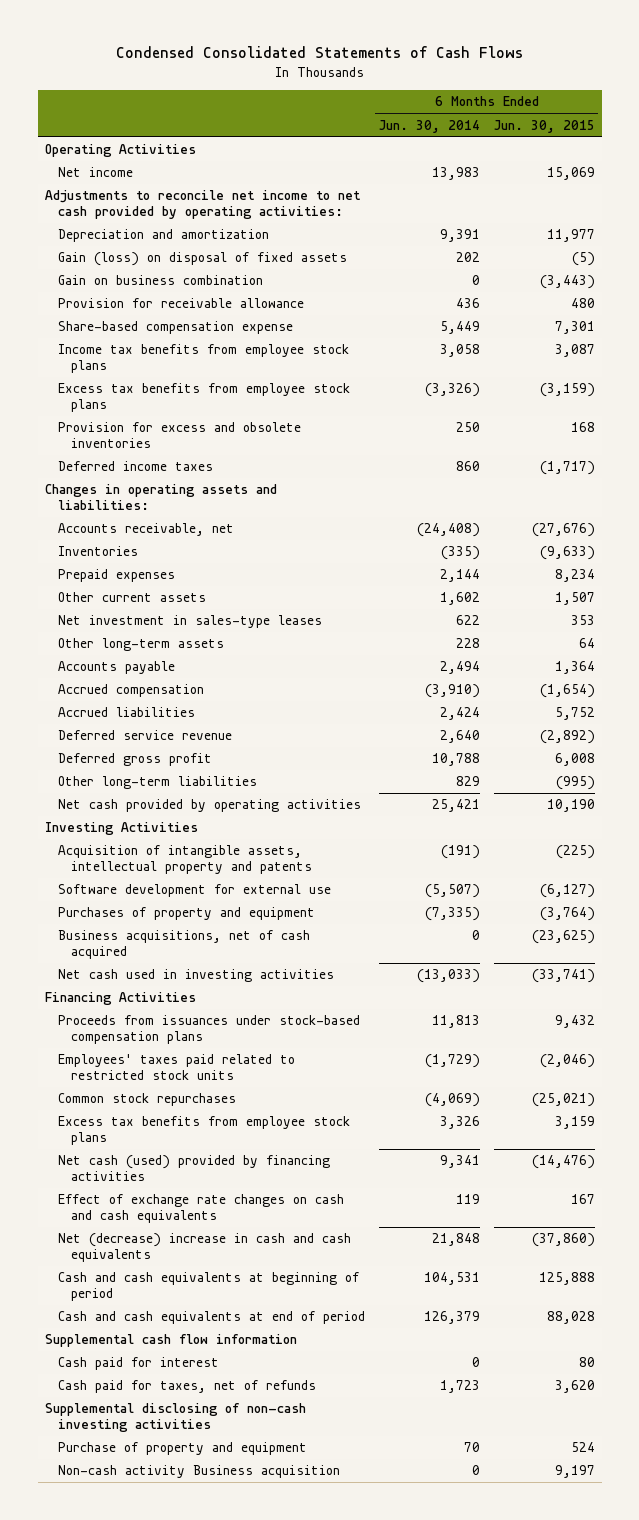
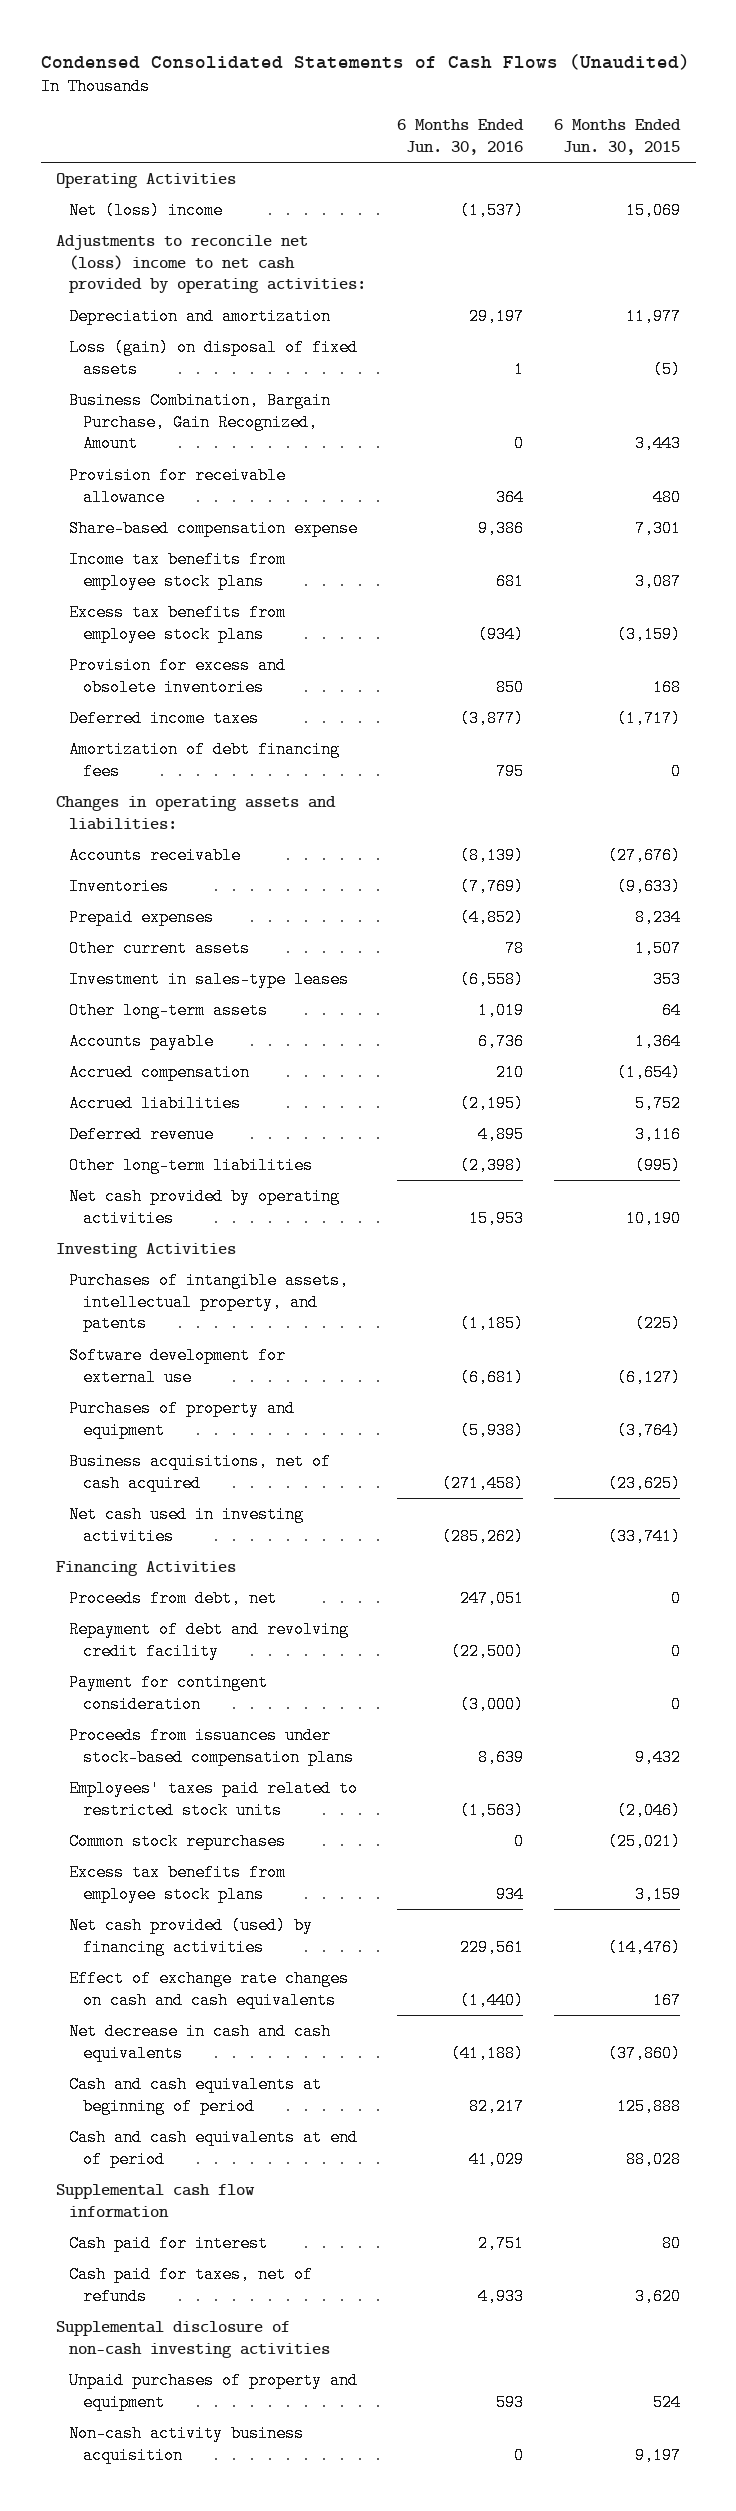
- Condensed Consolidated Statements of Cash Flows
+ Condensed Consolidated Statements of Cash Flows (Unaudited)
- | 6 Months Ended Jun. 30, 2014 | 6 Months Ended Jun. 30, 2015
+ | 6 Months Ended Jun. 30, 2016 | 6 Months Ended Jun. 30, 2015
- Net income | 13,983 | 15,069
- Adjustments to reconcile net income to net cash provided by operating activities:
+ Net (loss) income | (1,537) | 15,069
+ Adjustments to reconcile net (loss) income to net cash provided by operating activities:
- Gain (loss) on disposal of fixed assets | 202 | (5)
- Gain on business combination | 0 | (3,443)
+ Loss (gain) on disposal of fixed assets | 1 | (5)
+ Business Combination, Bargain Purchase, Gain Recognized, Amount | 0 | 3,443
+ Amortization of debt financing fees | 795 | 0
- Accounts receivable, net | (24,408) | (27,676)
+ Accounts receivable | (8,139) | (27,676)
- Net investment in sales-type leases | 622 | 353
+ Investment in sales-type leases | (6,558) | 353
- Deferred service revenue | 2,640 | (2,892)
- Deferred gross profit | 10,788 | 6,008
+ Deferred revenue | 4,895 | 3,116
- Acquisition of intangible assets, intellectual property and patents | (191) | (225)
+ Purchases of intangible assets, intellectual property, and patents | (1,185) | (225)
+ Proceeds from debt, net | 247,051 | 0
+ Repayment of debt and revolving credit facility | (22,500) | 0
+ Payment for contingent consideration | (3,000) | 0
- Net cash (used) provided by financing activities | 9,341 | (14,476)
+ Net cash provided (used) by financing activities | 229,561 | (14,476)
- Net (decrease) increase in cash and cash equivalents | 21,848 | (37,860)
+ Net decrease in cash and cash equivalents | (41,188) | (37,860)
- Supplemental disclosing of non-cash investing activities
- Purchase of property and equipment | 70 | 524
- Non-cash activity Business acquisition | 0 | 9,197
+ Supplemental disclosure of non-cash investing activities
+ Unpaid purchases of property and equipment | 593 | 524
+ Non-cash activity business acquisition | 0 | 9,197

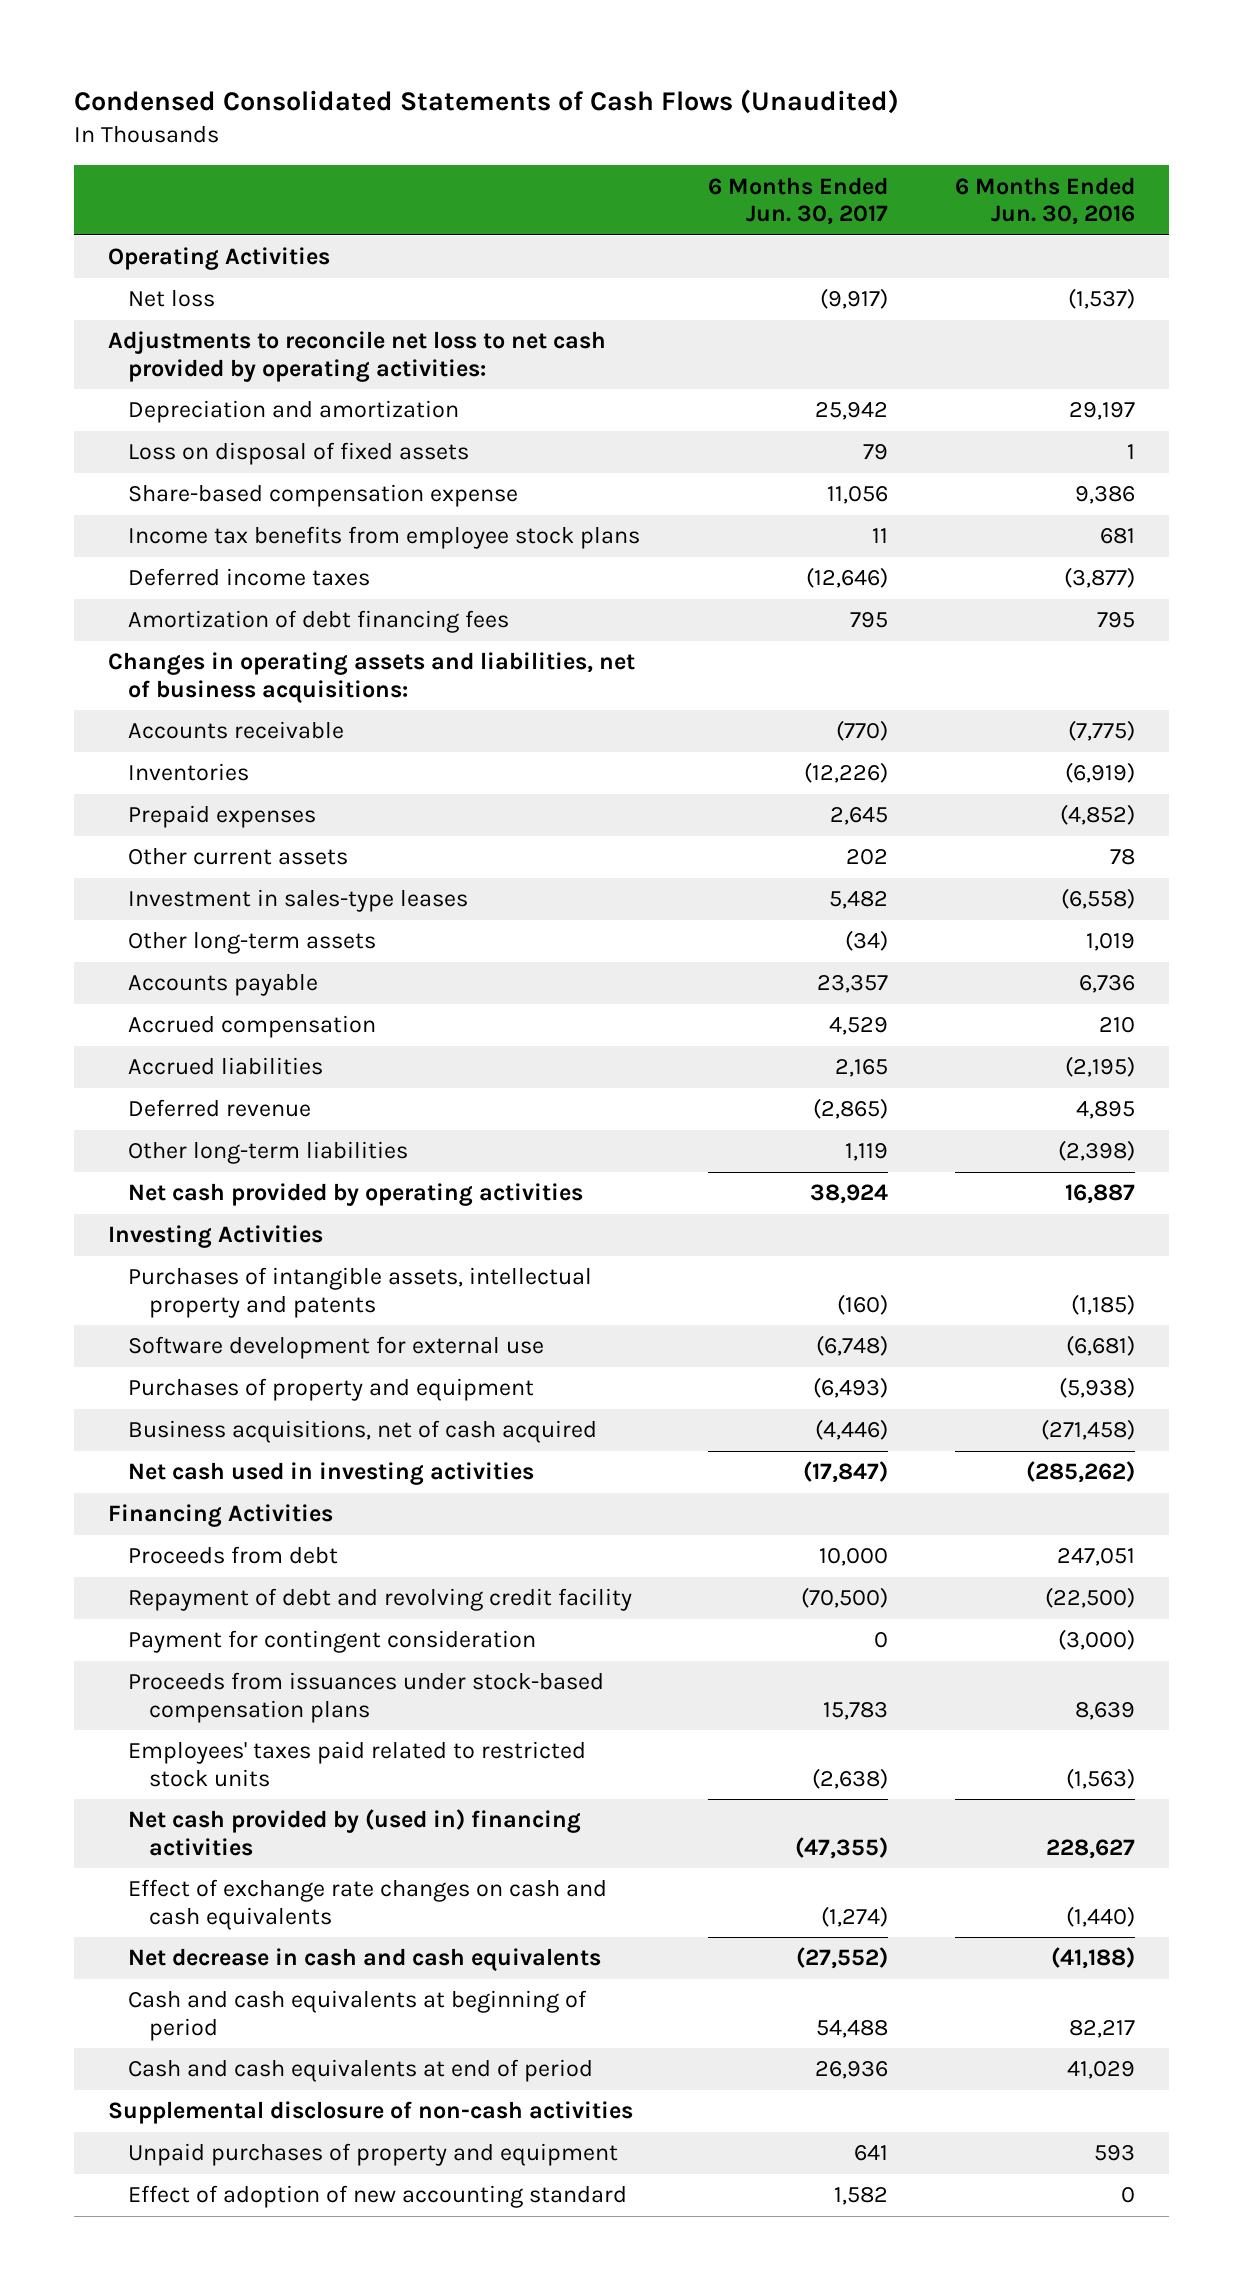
- | 6 Months Ended Jun. 30, 2016 | 6 Months Ended Jun. 30, 2015
+ | 6 Months Ended Jun. 30, 2017 | 6 Months Ended Jun. 30, 2016
- Net (loss) income | (1,537) | 15,069
- Adjustments to reconcile net (loss) income to net cash provided by operating activities:
+ Net loss | (9,917) | (1,537)
+ Adjustments to reconcile net loss to net cash provided by operating activities:
- Loss (gain) on disposal of fixed assets | 1 | (5)
- Business Combination, Bargain Purchase, Gain Recognized, Amount | 0 | 3,443
- Provision for receivable allowance | 364 | 480
+ Loss on disposal of fixed assets | 79 | 1
- Excess tax benefits from employee stock plans | (934) | (3,159)
- Provision for excess and obsolete inventories | 850 | 168
- Changes in operating assets and liabilities:
- Accounts receivable | (8,139) | (27,676)
- Inventories | (7,769) | (9,633)
+ Changes in operating assets and liabilities, net of business acquisitions:
+ Accounts receivable | (770) | (7,775)
+ Inventories | (12,226) | (6,919)
- Net cash provided by operating activities | 15,953 | 10,190
+ Net cash provided by operating activities | 38,924 | 16,887
- Purchases of intangible assets, intellectual property, and patents | (1,185) | (225)
+ Purchases of intangible assets, intellectual property and patents | (160) | (1,185)
- Proceeds from debt, net | 247,051 | 0
+ Proceeds from debt | 10,000 | 247,051
- Common stock repurchases | 0 | (25,021)
- Excess tax benefits from employee stock plans | 934 | 3,159
- Net cash provided (used) by financing activities | 229,561 | (14,476)
+ Net cash provided by (used in) financing activities | (47,355) | 228,627
- Supplemental cash flow information
- Cash paid for interest | 2,751 | 80
- Cash paid for taxes, net of refunds | 4,933 | 3,620
- Supplemental disclosure of non-cash investing activities
+ Supplemental disclosure of non-cash activities
- Non-cash activity business acquisition | 0 | 9,197
+ Effect of adoption of new accounting standard | 1,582 | 0

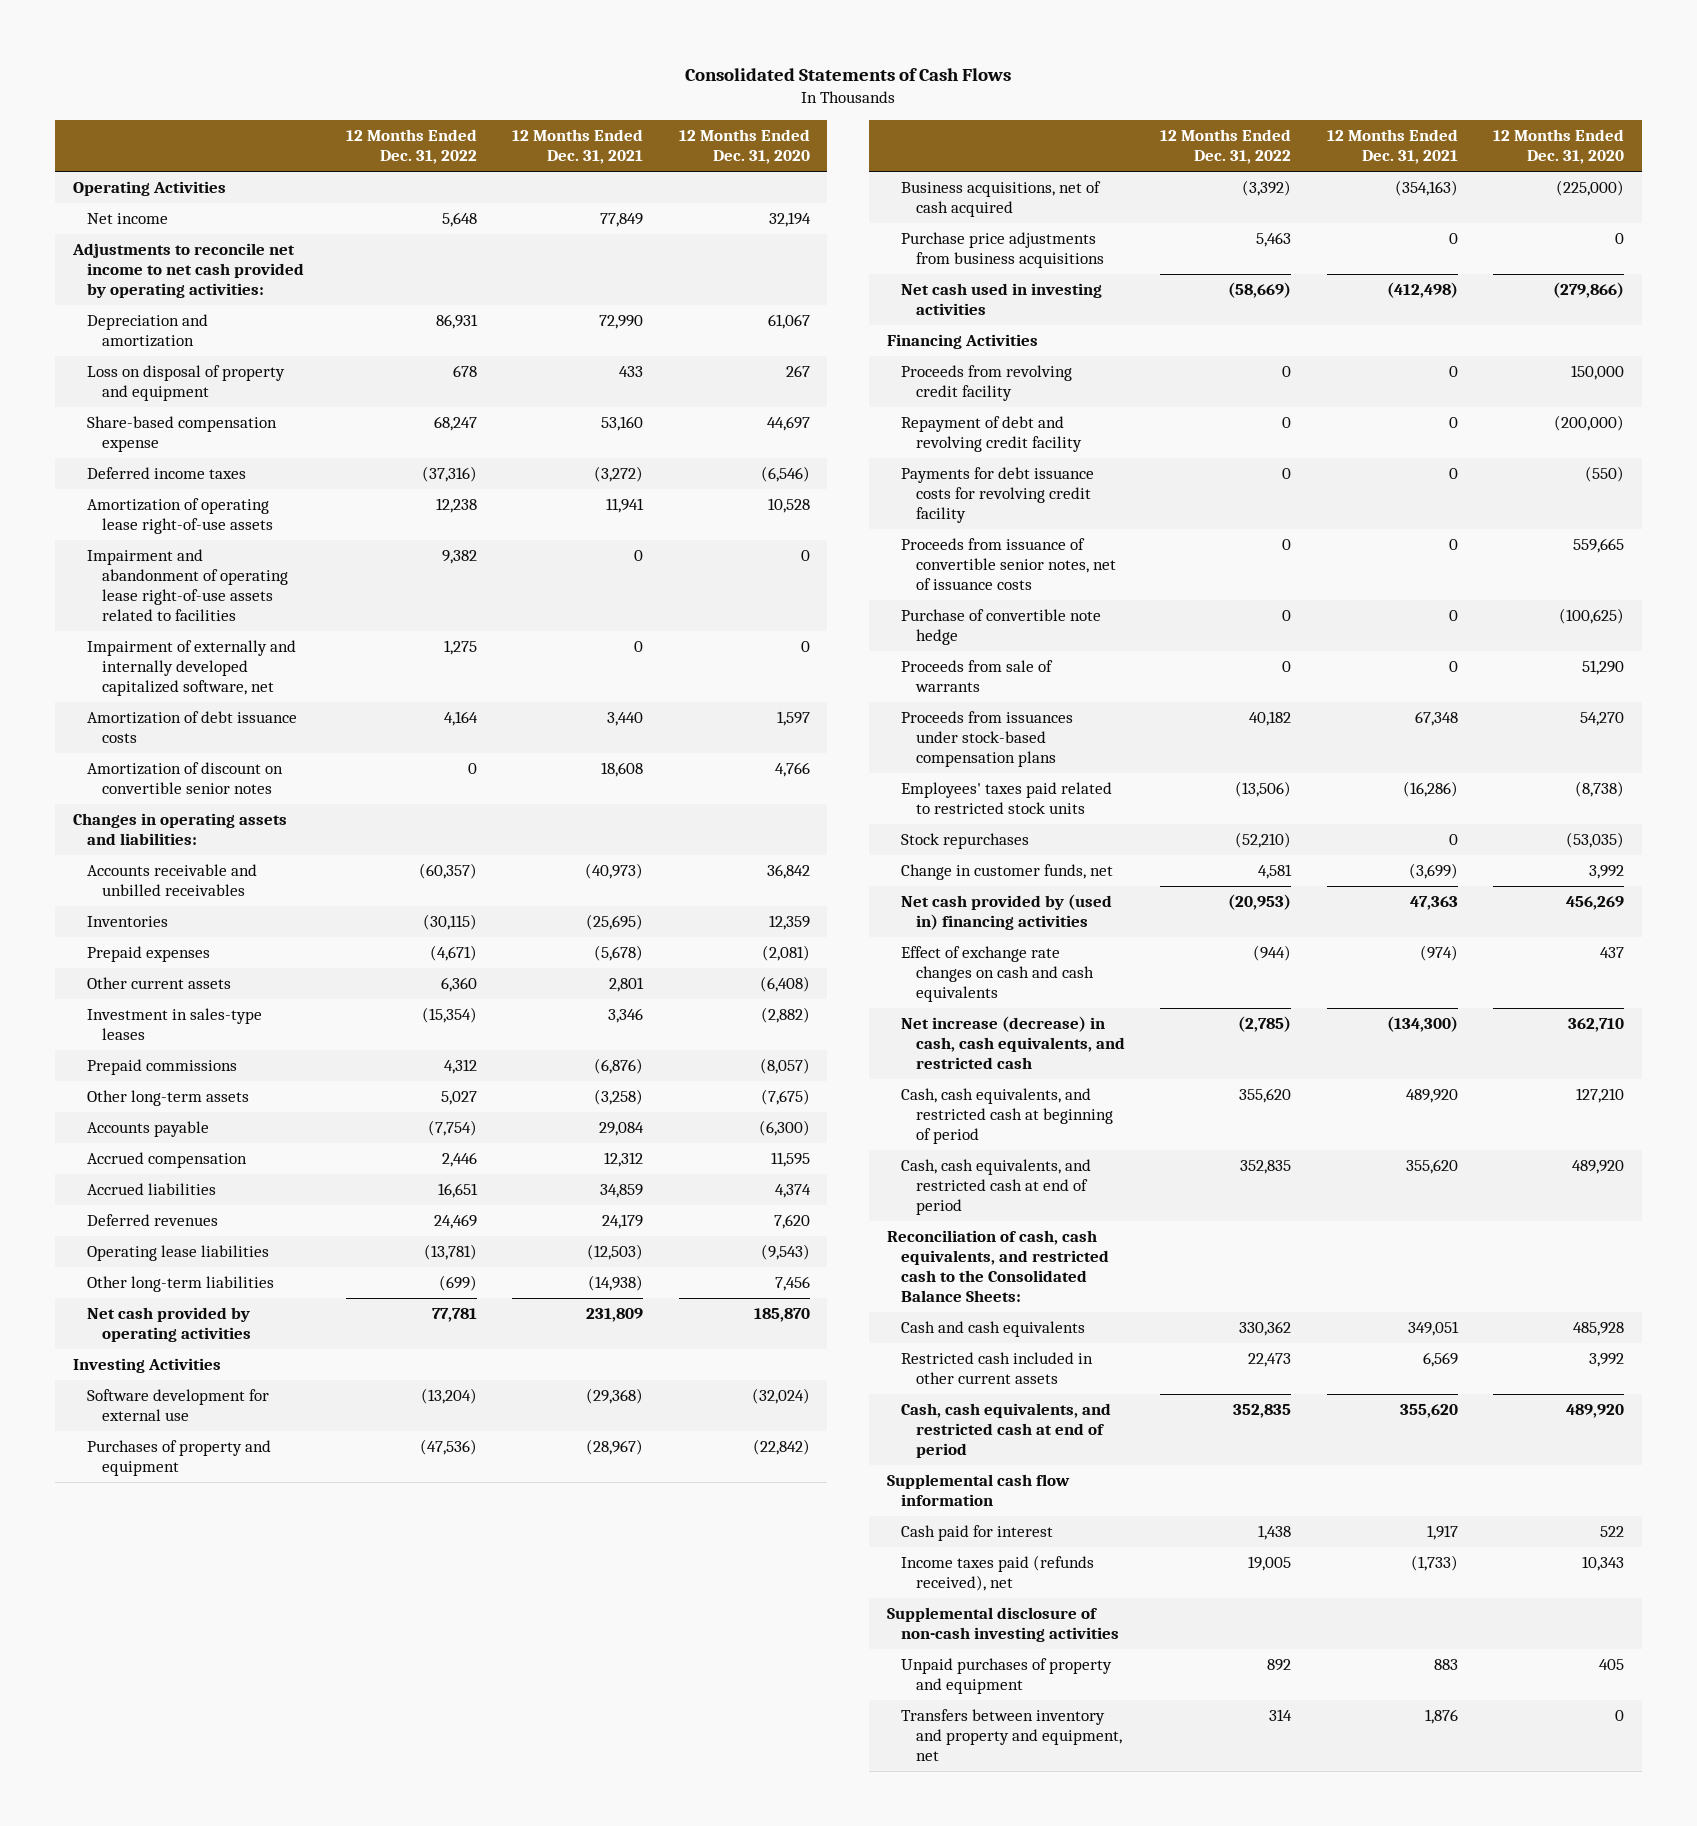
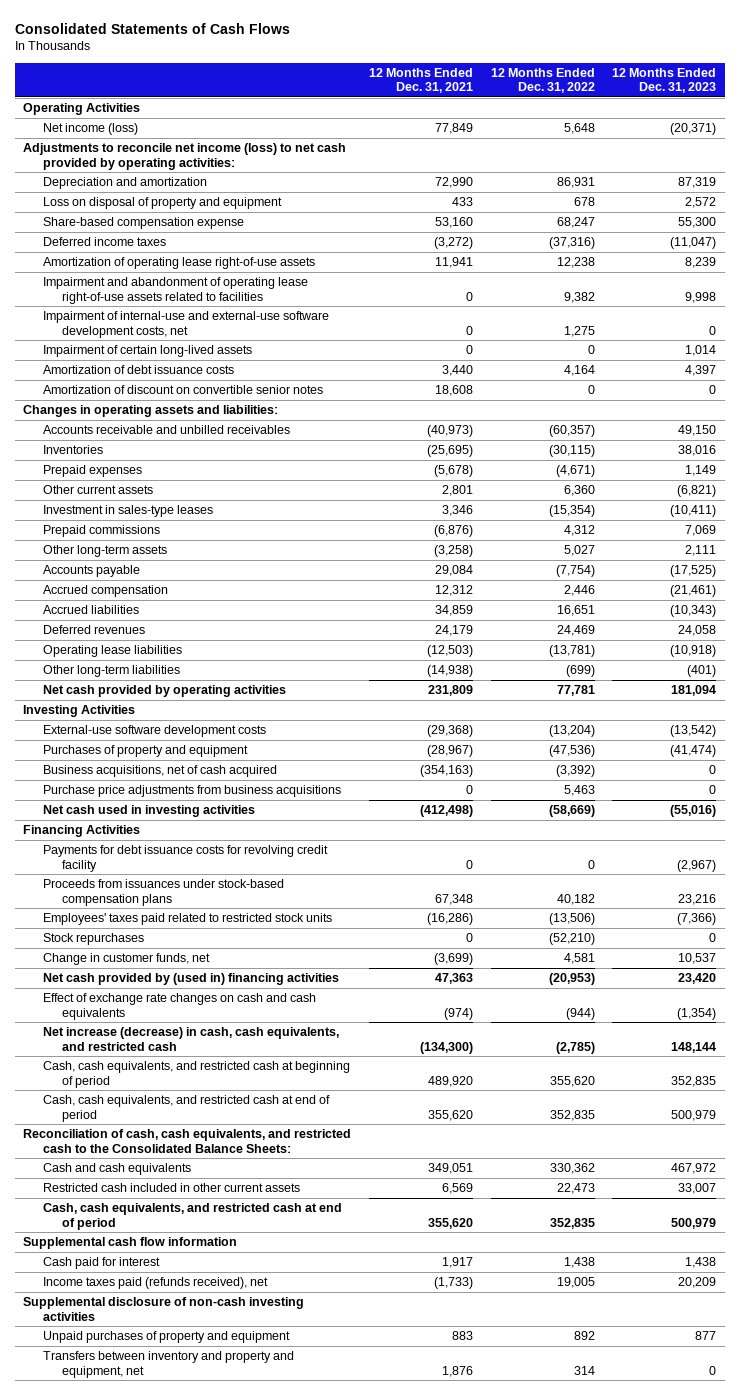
- | 12 Months Ended Dec. 31, 2022 | 12 Months Ended Dec. 31, 2021 | 12 Months Ended Dec. 31, 2020
+ | 12 Months Ended Dec. 31, 2021 | 12 Months Ended Dec. 31, 2022 | 12 Months Ended Dec. 31, 2023
- Net income | 5,648 | 77,849 | 32,194
- Adjustments to reconcile net income to net cash provided by operating activities:
+ Net income (loss) | 77,849 | 5,648 | (20,371)
+ Adjustments to reconcile net income (loss) to net cash provided by operating activities:
- Impairment of externally and internally developed capitalized software, net | 1,275 | 0 | 0
+ Impairment of internal-use and external-use software development costs, net | 0 | 1,275 | 0
+ Impairment of certain long-lived assets | 0 | 0 | 1,014
- Software development for external use | (13,204) | (29,368) | (32,024)
+ External-use software development costs | (29,368) | (13,204) | (13,542)
- Proceeds from revolving credit facility | 0 | 0 | 150,000
- Repayment of debt and revolving credit facility | 0 | 0 | (200,000)
- Proceeds from issuance of convertible senior notes, net of issuance costs | 0 | 0 | 559,665
- Purchase of convertible note hedge | 0 | 0 | (100,625)
- Proceeds from sale of warrants | 0 | 0 | 51,290

